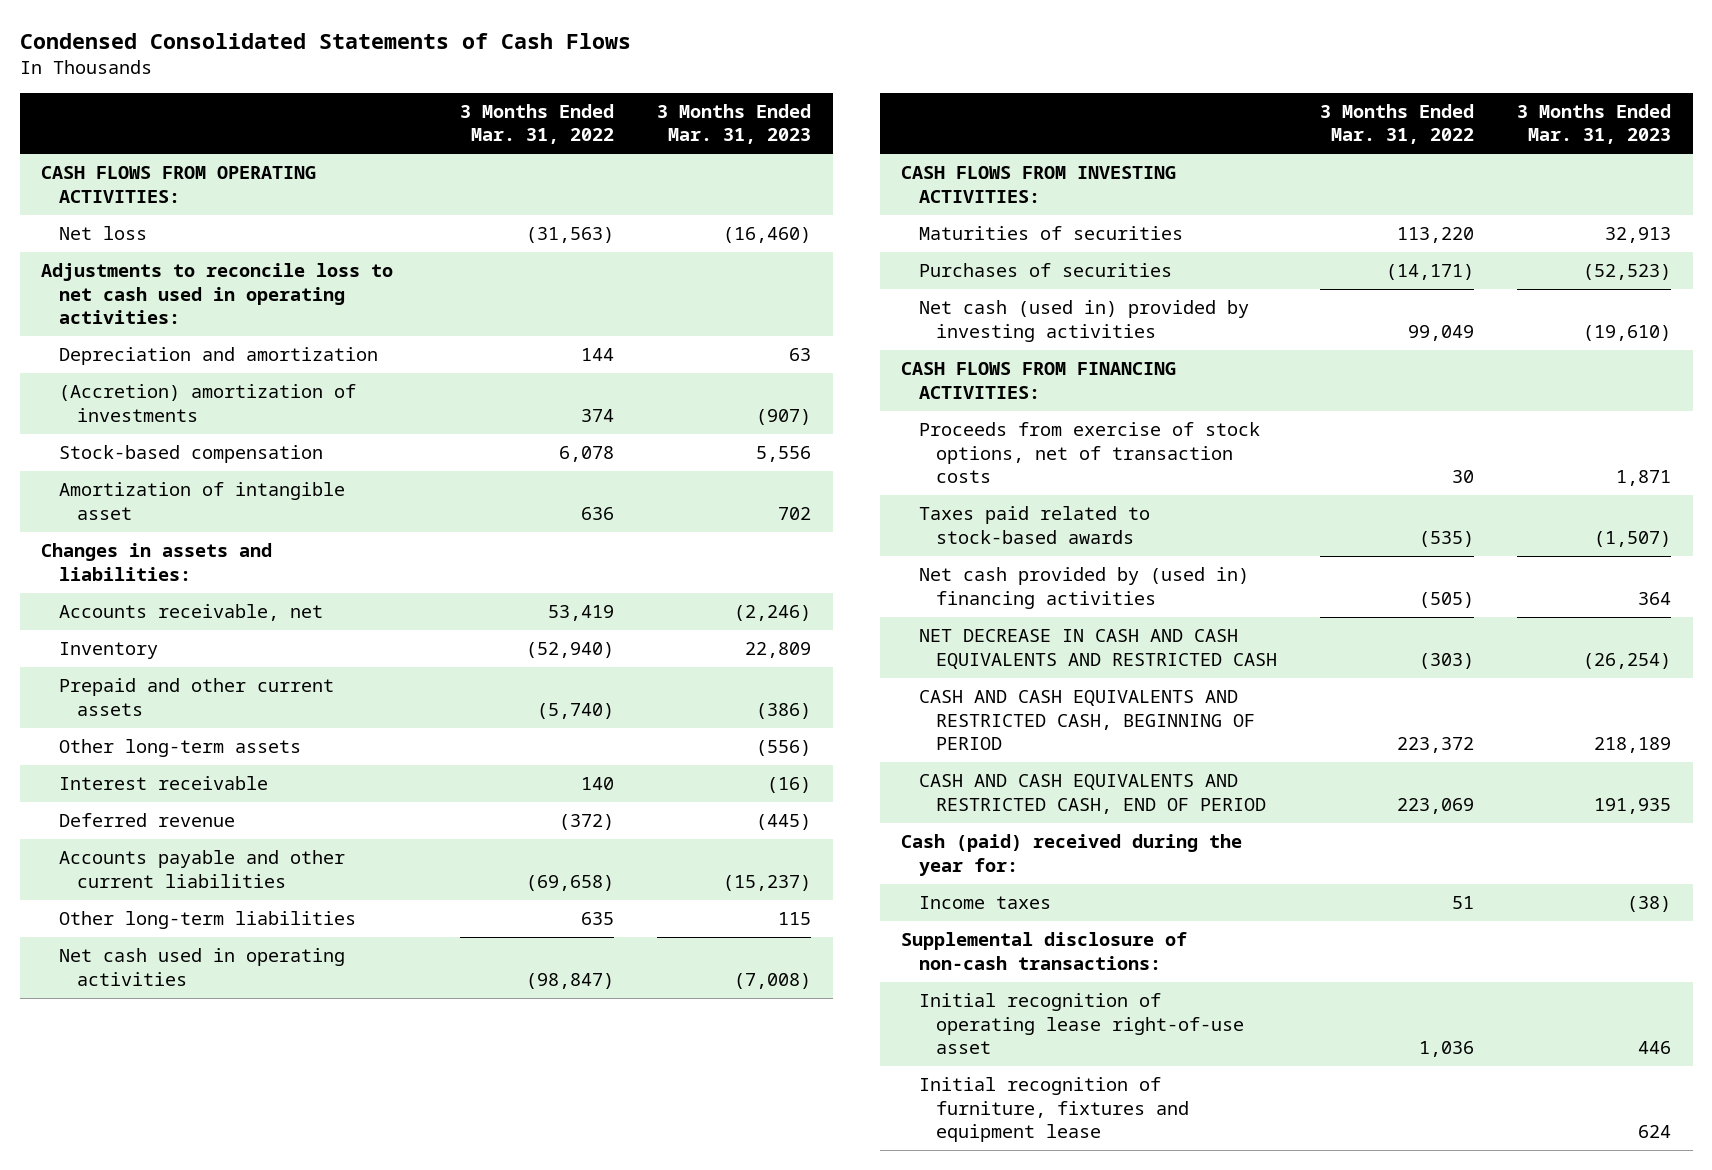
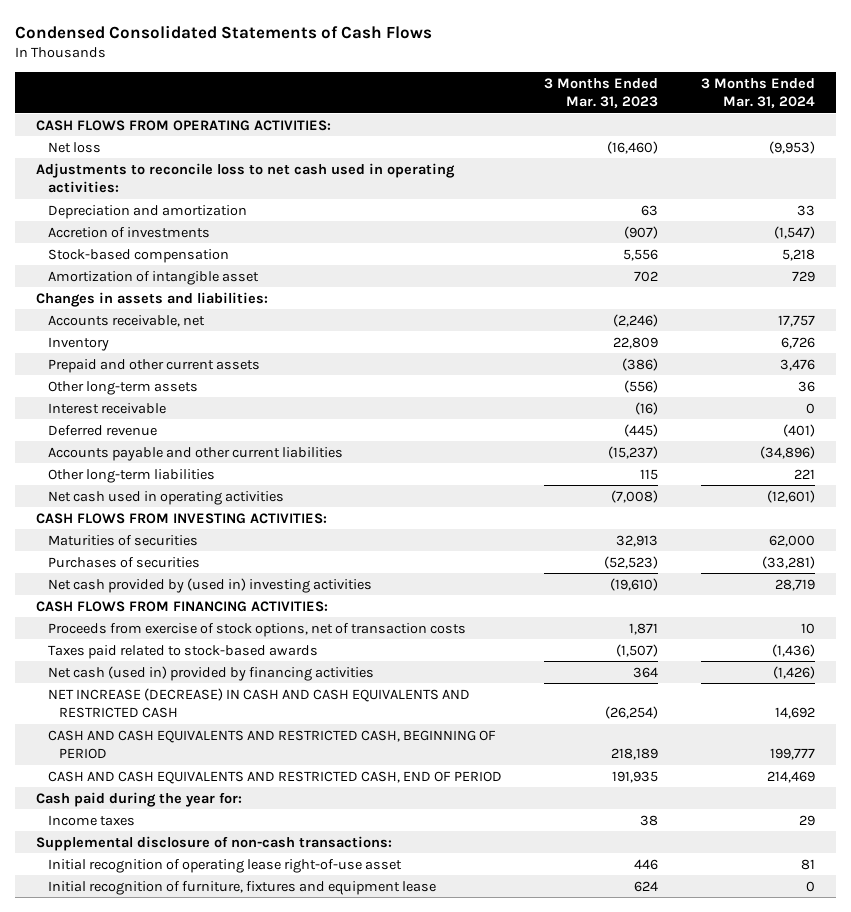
- | 3 Months Ended Mar. 31, 2022 | 3 Months Ended Mar. 31, 2023
+ | 3 Months Ended Mar. 31, 2023 | 3 Months Ended Mar. 31, 2024
- (Accretion) amortization of investments | 374 | (907)
+ Accretion of investments | (907) | (1,547)
- Net cash (used in) provided by investing activities | 99,049 | (19,610)
+ Net cash provided by (used in) investing activities | (19,610) | 28,719
- Net cash provided by (used in) financing activities | (505) | 364
- NET DECREASE IN CASH AND CASH EQUIVALENTS AND RESTRICTED CASH | (303) | (26,254)
+ Net cash (used in) provided by financing activities | 364 | (1,426)
+ NET INCREASE (DECREASE) IN CASH AND CASH EQUIVALENTS AND RESTRICTED CASH | (26,254) | 14,692
- Cash (paid) received during the year for:
- Income taxes | 51 | (38)
+ Cash paid during the year for:
+ Income taxes | 38 | 29

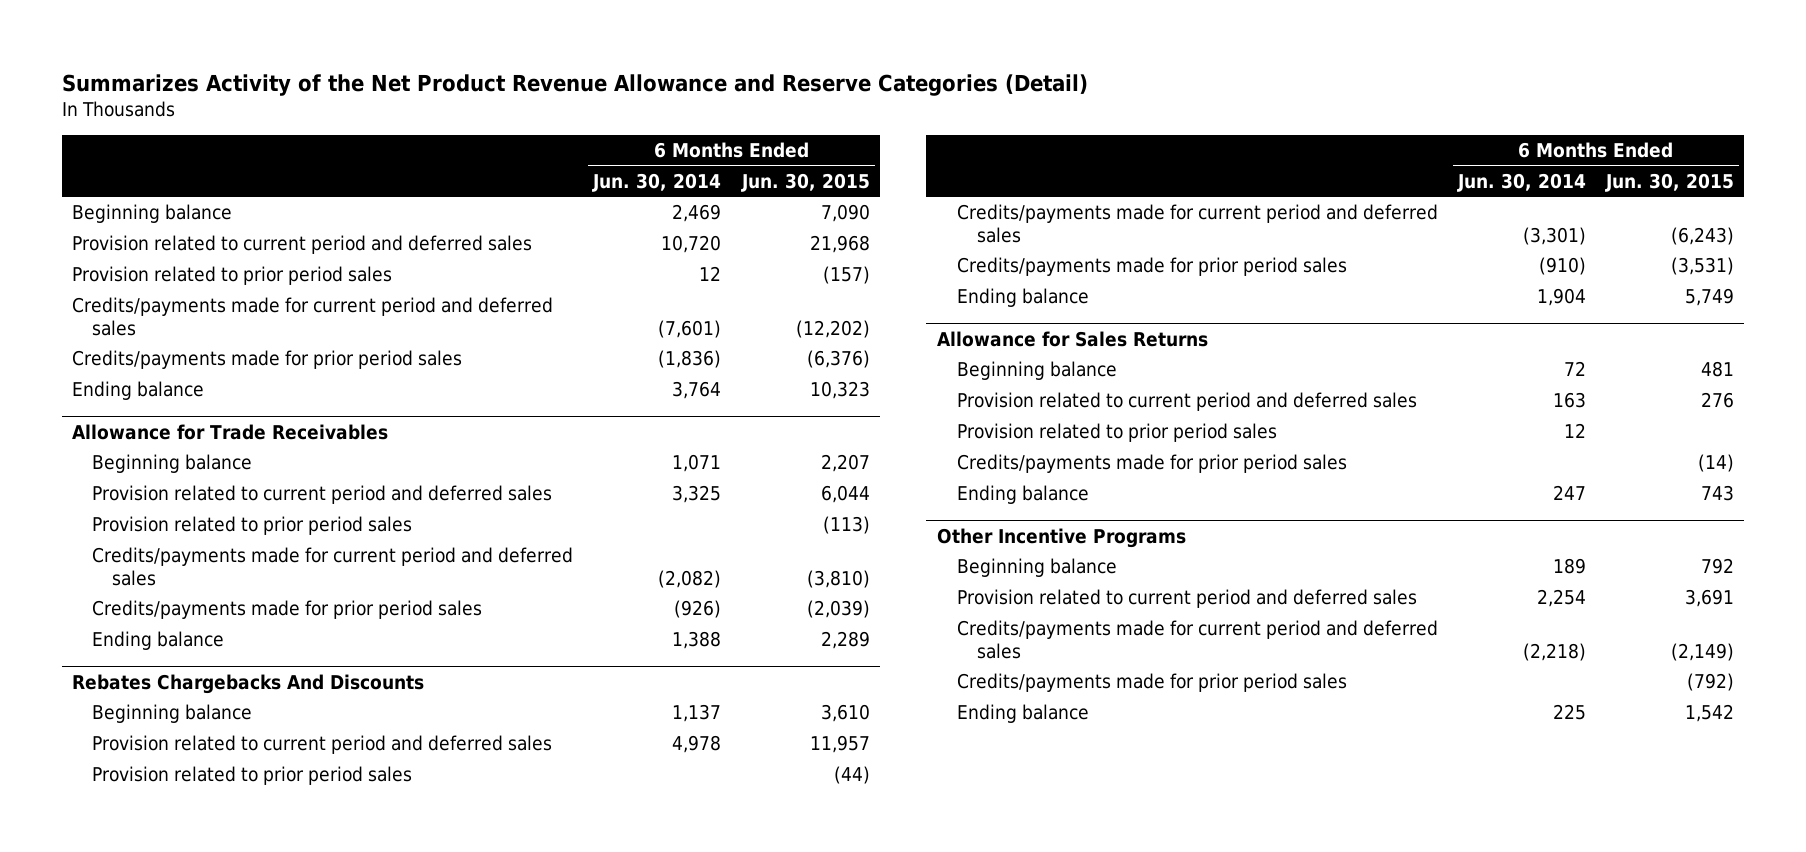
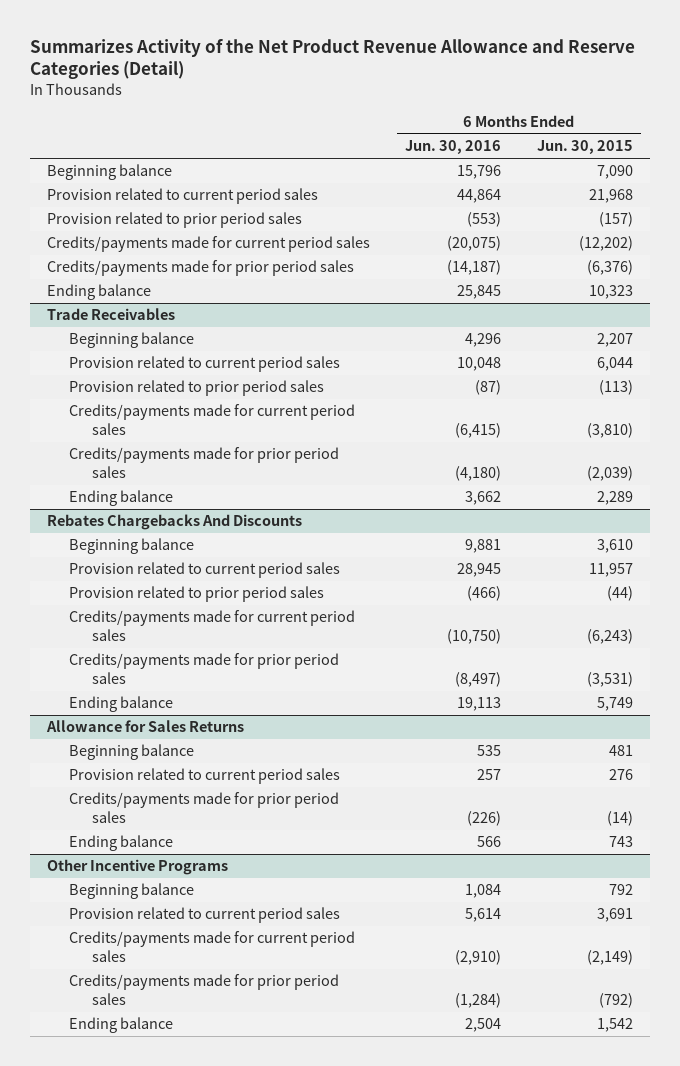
- | 6 Months Ended Jun. 30, 2014 | 6 Months Ended Jun. 30, 2015
+ | 6 Months Ended Jun. 30, 2016 | 6 Months Ended Jun. 30, 2015
- Provision related to current period and deferred sales | 10,720 | 21,968
+ Provision related to current period sales | 44,864 | 21,968
- Credits/payments made for current period and deferred sales | (7,601) | (12,202)
+ Credits/payments made for current period sales | (20,075) | (12,202)
- Allowance for Trade Receivables
+ Trade Receivables
- Provision related to current period and deferred sales | 3,325 | 6,044
+ Provision related to current period sales | 10,048 | 6,044
- Credits/payments made for current period and deferred sales | (2,082) | (3,810)
+ Credits/payments made for current period sales | (6,415) | (3,810)
@ Rebates Chargebacks And Discounts
- Provision related to current period and deferred sales | 4,978 | 11,957
+ Provision related to current period sales | 28,945 | 11,957
- Credits/payments made for current period and deferred sales | (3,301) | (6,243)
+ Credits/payments made for current period sales | (10,750) | (6,243)
@ Allowance for Sales Returns
- Provision related to current period and deferred sales | 163 | 276
- Provision related to prior period sales | 12 |
+ Provision related to current period sales | 257 | 276
@ Other Incentive Programs
- Provision related to current period and deferred sales | 2,254 | 3,691
- Credits/payments made for current period and deferred sales | (2,218) | (2,149)
+ Provision related to current period sales | 5,614 | 3,691
+ Credits/payments made for current period sales | (2,910) | (2,149)

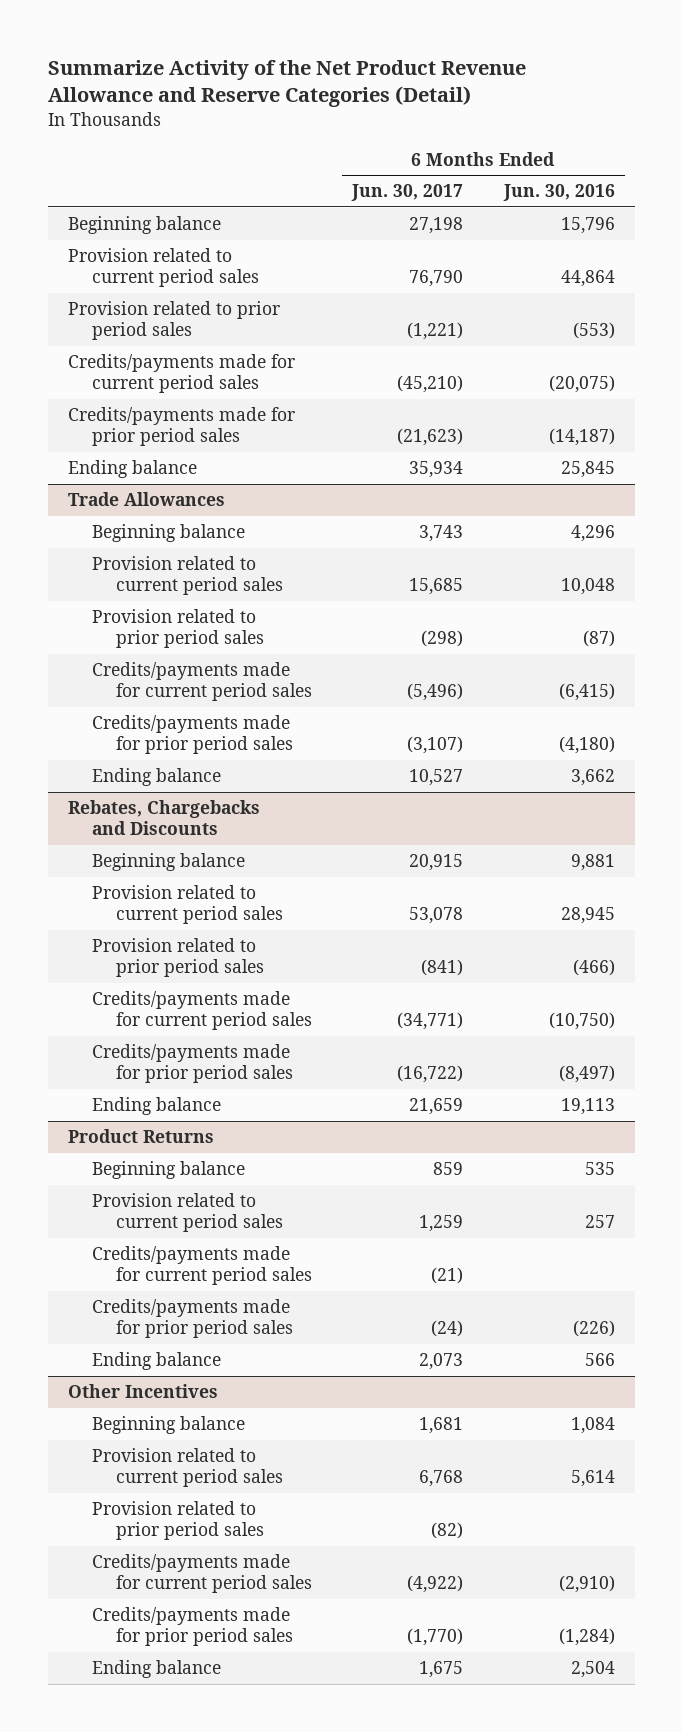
- Summarizes Activity of the Net Product Revenue Allowance and Reserve Categories (Detail)
+ Summarize Activity of the Net Product Revenue Allowance and Reserve Categories (Detail)
- | 6 Months Ended Jun. 30, 2016 | 6 Months Ended Jun. 30, 2015
+ | 6 Months Ended Jun. 30, 2017 | 6 Months Ended Jun. 30, 2016
- Trade Receivables
+ Trade Allowances
- Rebates Chargebacks And Discounts
+ Rebates, Chargebacks and Discounts
- Allowance for Sales Returns
+ Product Returns
+ Credits/payments made for current period sales | (21) |
- Other Incentive Programs
+ Other Incentives
+ Provision related to prior period sales | (82) |

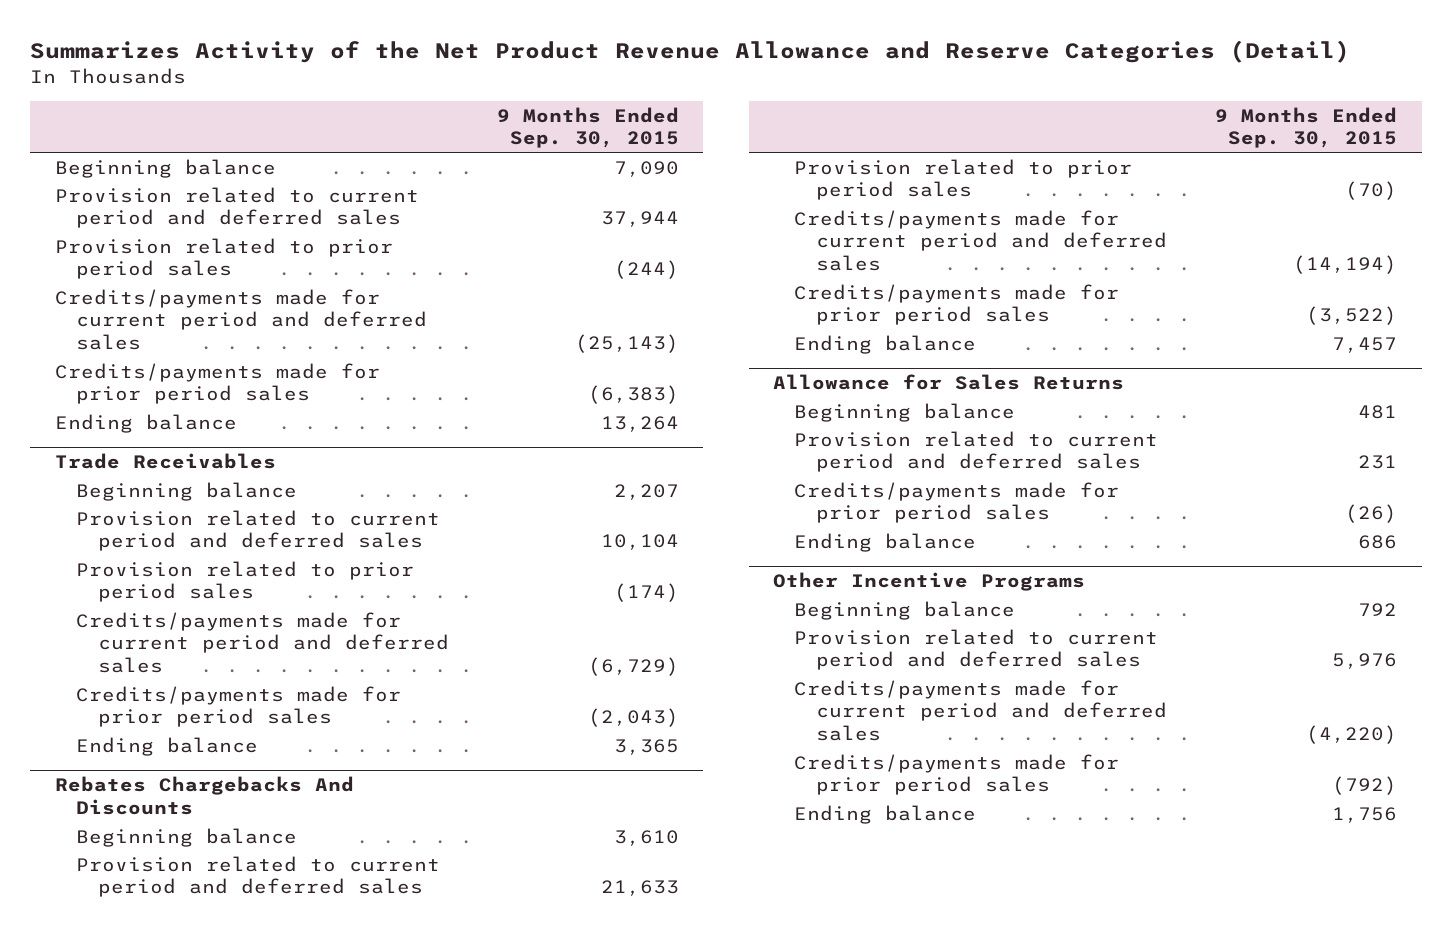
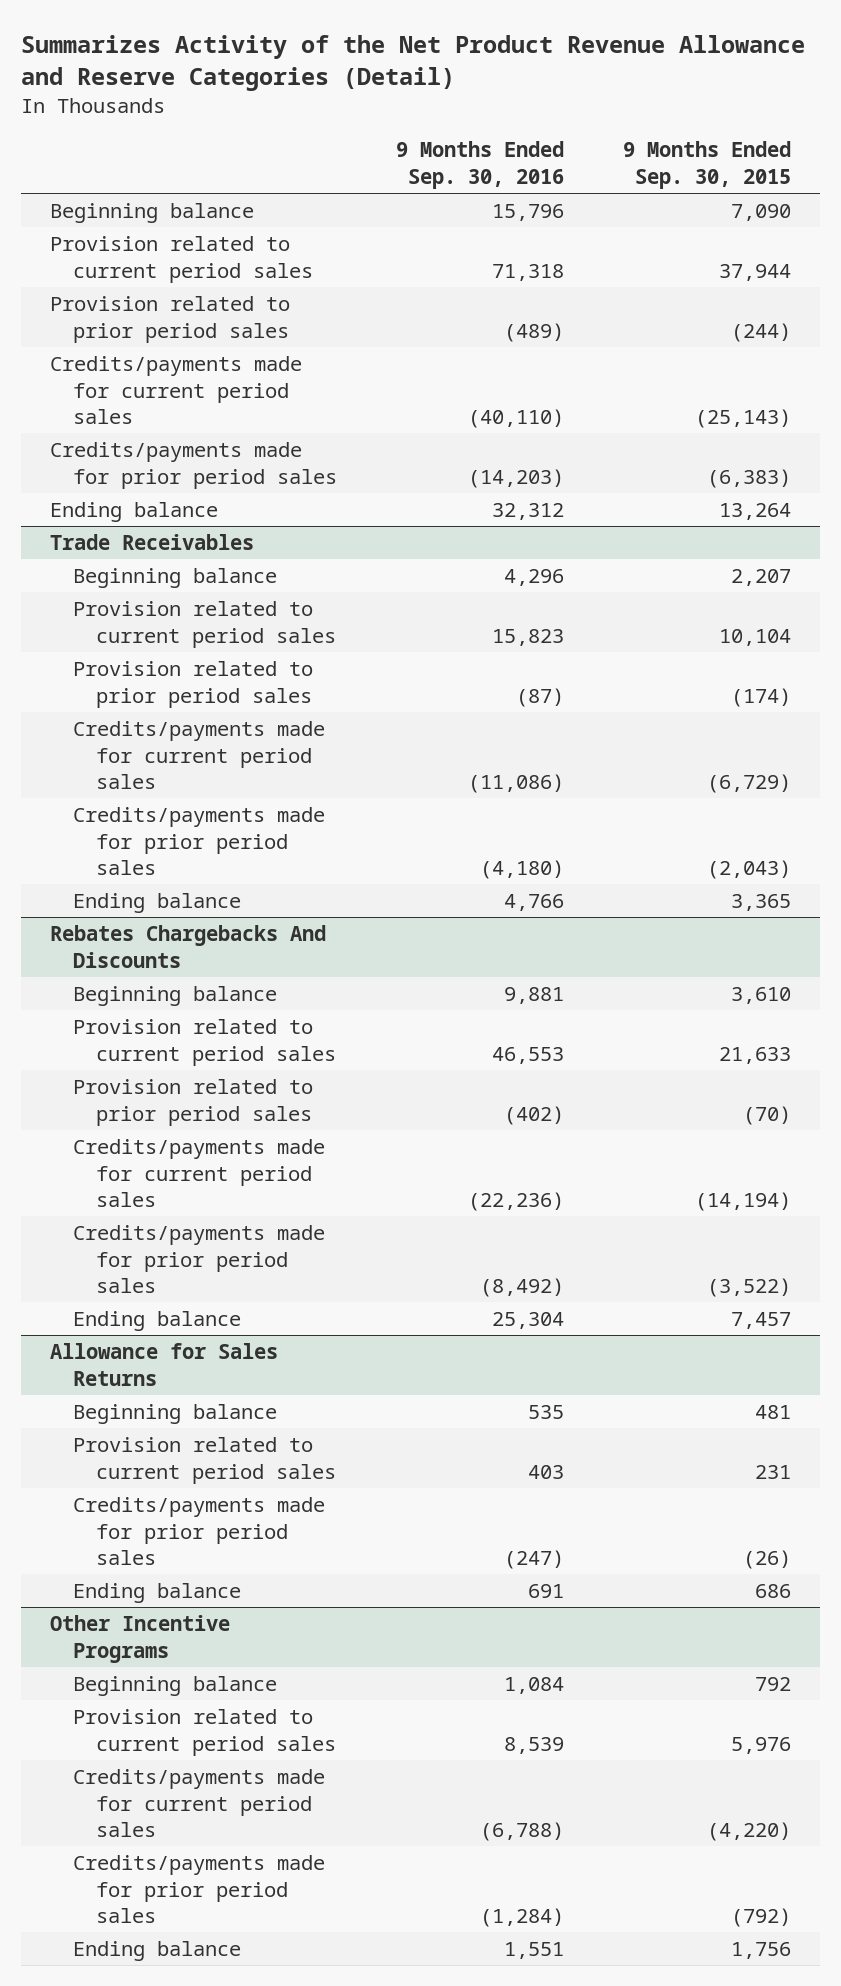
- | 9 Months Ended Sep. 30, 2015
+ | 9 Months Ended Sep. 30, 2016 | 9 Months Ended Sep. 30, 2015
- Provision related to current period and deferred sales | 37,944
+ Provision related to current period sales | 71,318 | 37,944
- Credits/payments made for current period and deferred sales | (25,143)
+ Credits/payments made for current period sales | (40,110) | (25,143)
@ Trade Receivables
- Provision related to current period and deferred sales | 10,104
+ Provision related to current period sales | 15,823 | 10,104
- Credits/payments made for current period and deferred sales | (6,729)
+ Credits/payments made for current period sales | (11,086) | (6,729)
@ Rebates Chargebacks And Discounts
- Provision related to current period and deferred sales | 21,633
+ Provision related to current period sales | 46,553 | 21,633
- Credits/payments made for current period and deferred sales | (14,194)
+ Credits/payments made for current period sales | (22,236) | (14,194)
@ Allowance for Sales Returns
- Provision related to current period and deferred sales | 231
+ Provision related to current period sales | 403 | 231
@ Other Incentive Programs
- Provision related to current period and deferred sales | 5,976
- Credits/payments made for current period and deferred sales | (4,220)
+ Provision related to current period sales | 8,539 | 5,976
+ Credits/payments made for current period sales | (6,788) | (4,220)

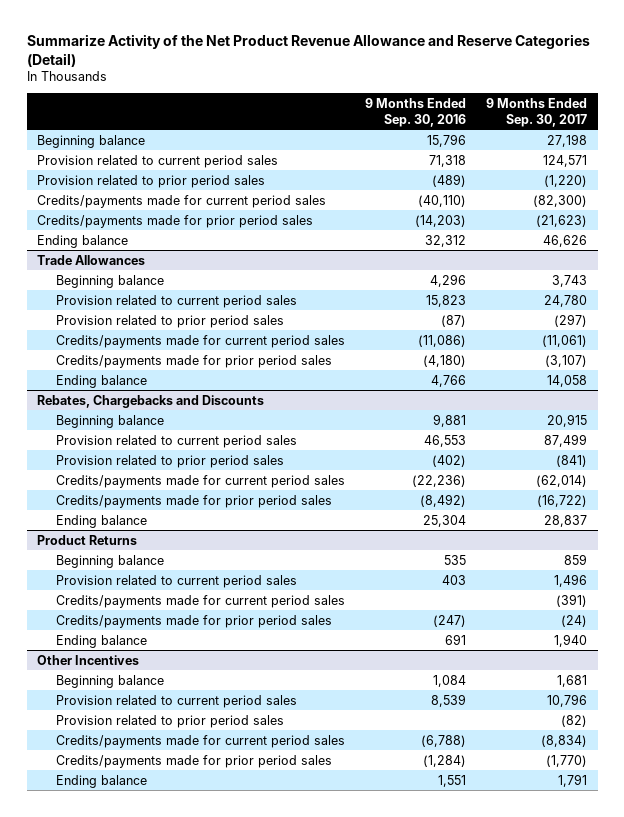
- Summarizes Activity of the Net Product Revenue Allowance and Reserve Categories (Detail)
+ Summarize Activity of the Net Product Revenue Allowance and Reserve Categories (Detail)
- | 9 Months Ended Sep. 30, 2016 | 9 Months Ended Sep. 30, 2015
+ | 9 Months Ended Sep. 30, 2016 | 9 Months Ended Sep. 30, 2017
- Trade Receivables
+ Trade Allowances
- Rebates Chargebacks And Discounts
+ Rebates, Chargebacks and Discounts
- Allowance for Sales Returns
+ Product Returns
+ Credits/payments made for current period sales | | (391)
- Other Incentive Programs
+ Other Incentives
+ Provision related to prior period sales | | (82)

